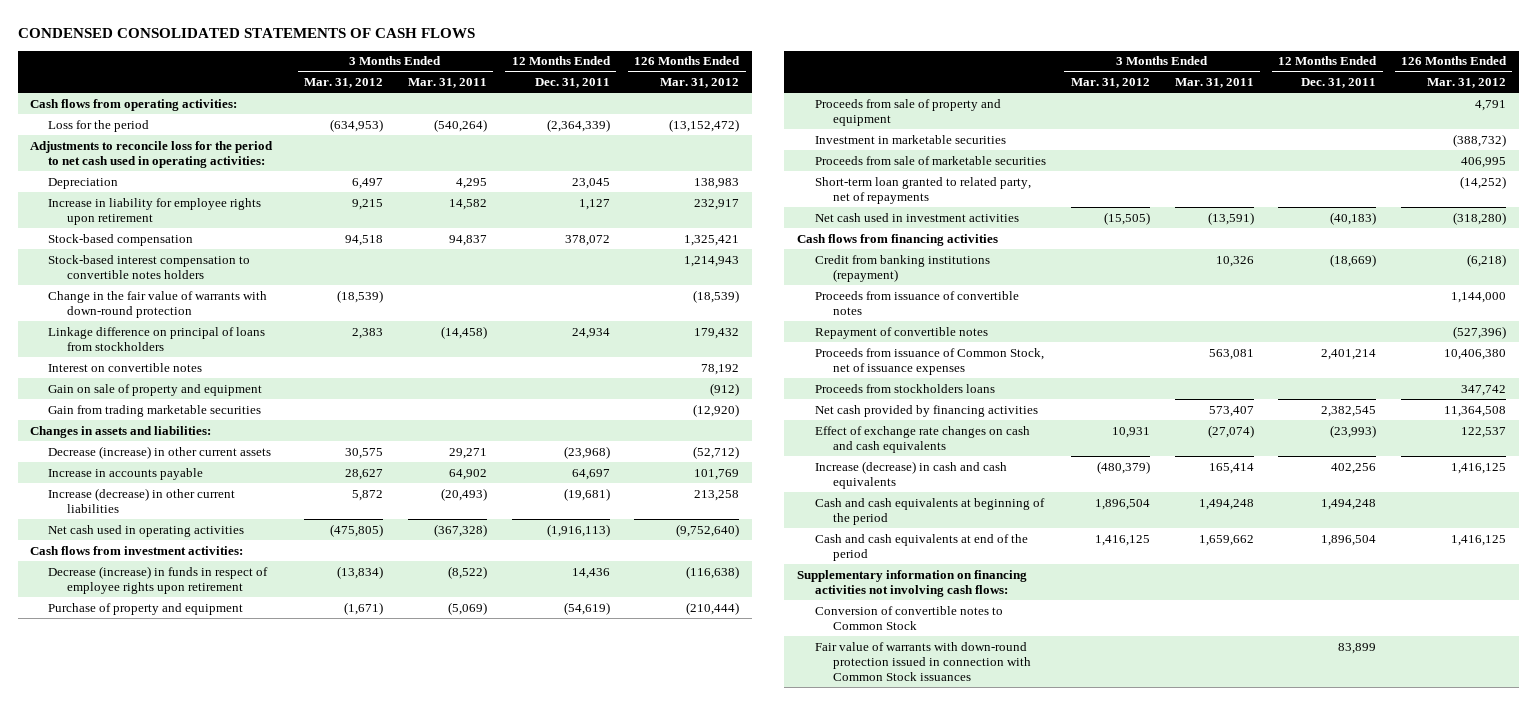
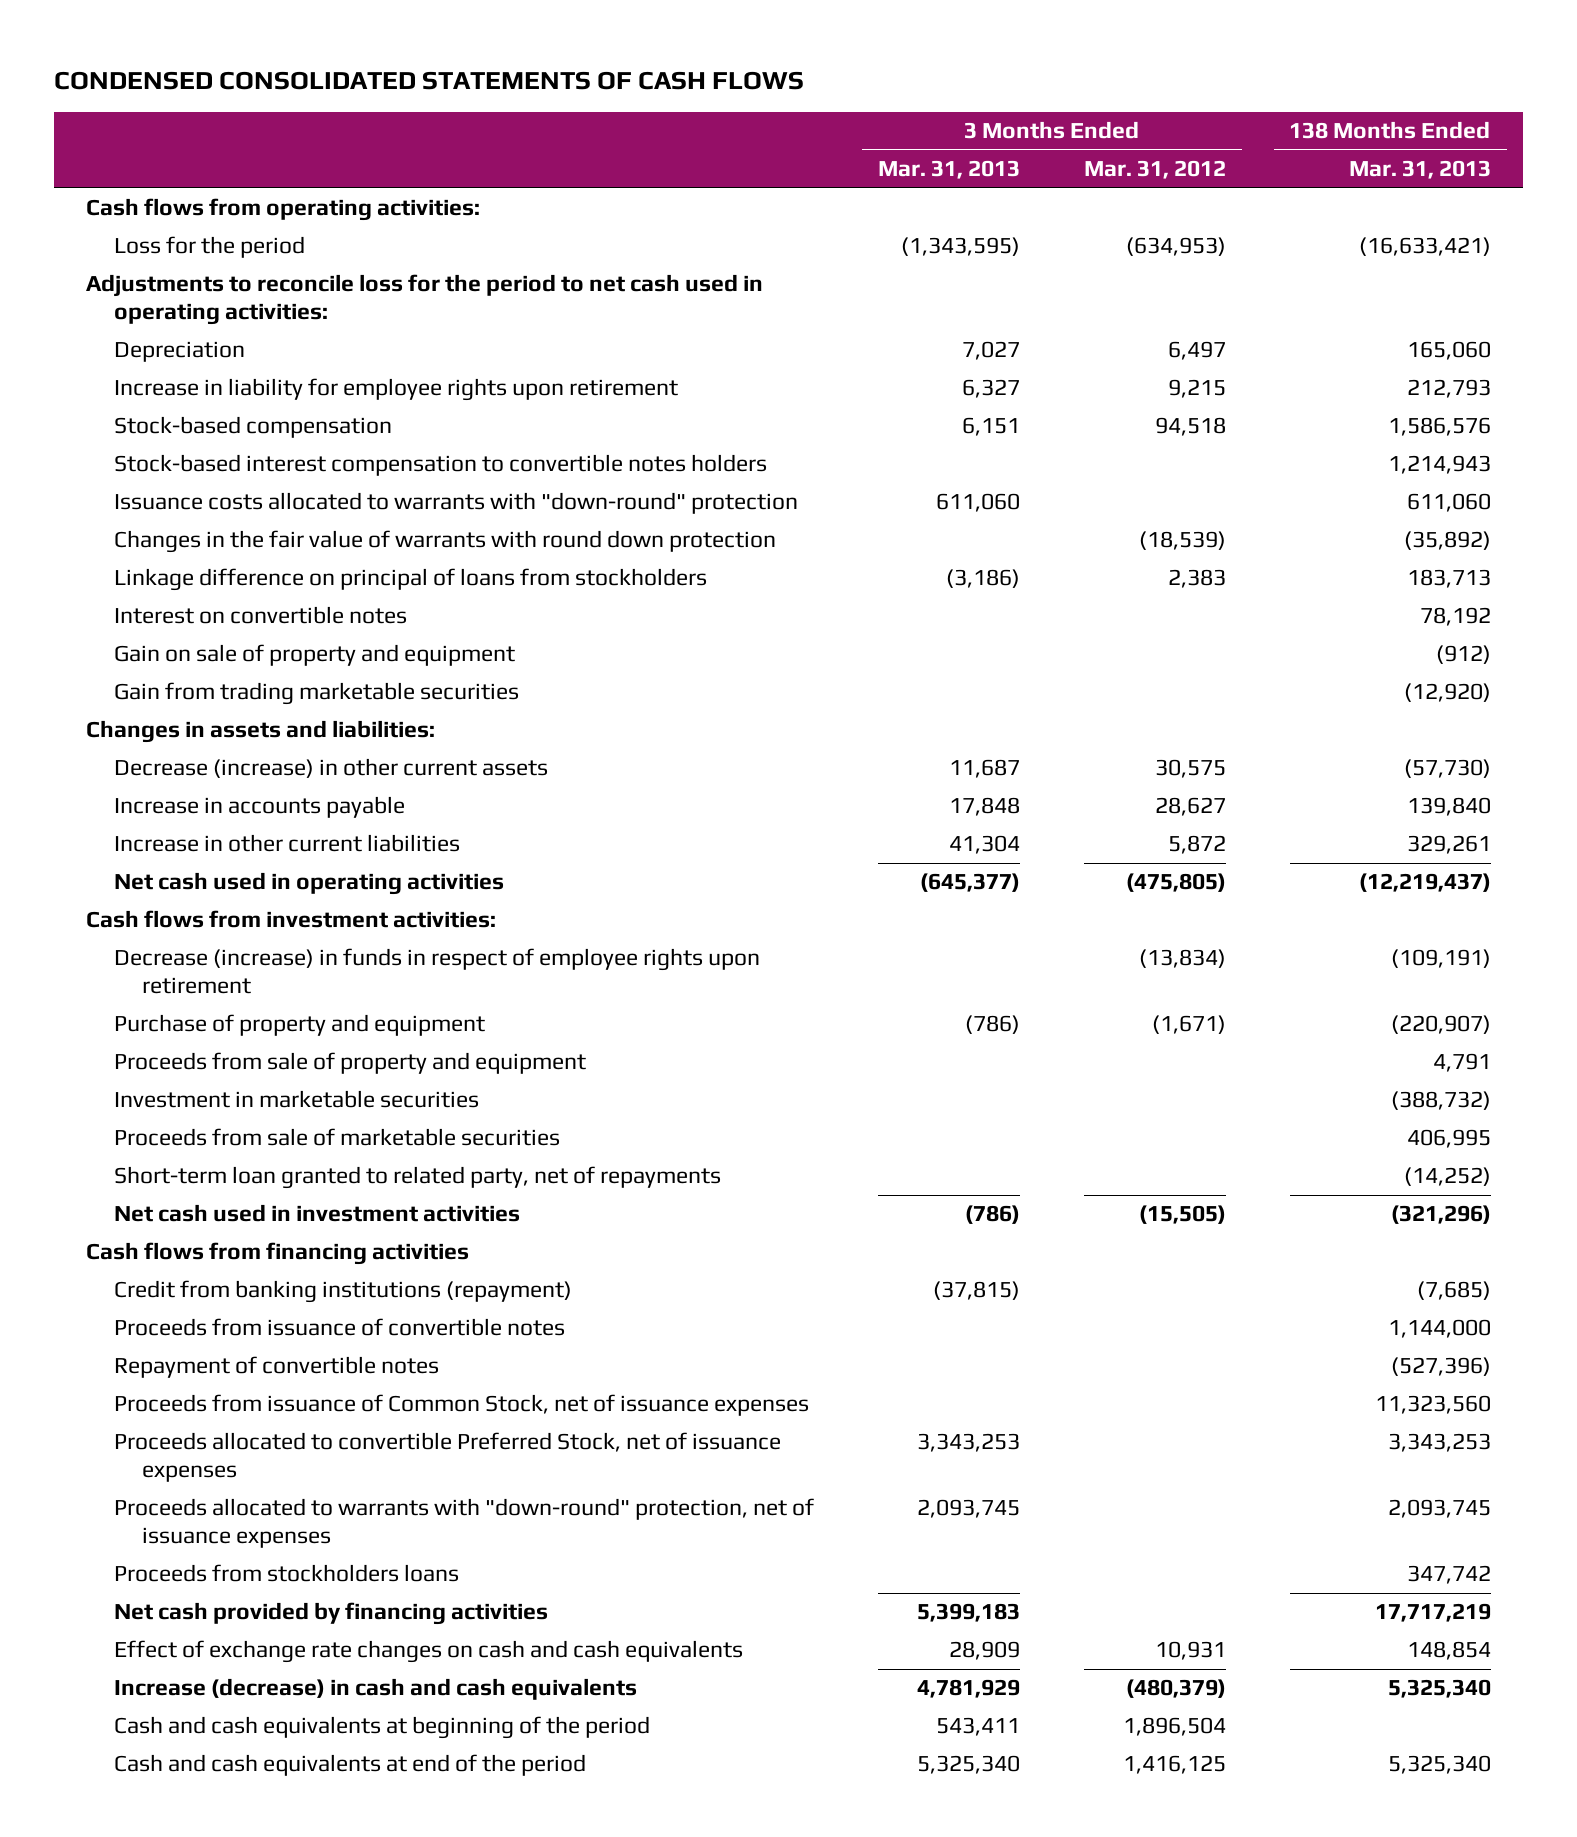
- | 3 Months Ended Mar. 31, 2012 | 3 Months Ended Mar. 31, 2011 | 12 Months Ended Dec. 31, 2011 | 126 Months Ended Mar. 31, 2012
+ | 3 Months Ended Mar. 31, 2013 | 3 Months Ended Mar. 31, 2012 | 138 Months Ended Mar. 31, 2013
- Change in the fair value of warrants with down-round protection | (18,539) | | | (18,539)
+ Issuance costs allocated to warrants with "down-round" protection | 611,060 | | 611,060
+ Changes in the fair value of warrants with round down protection | | (18,539) | (35,892)
- Increase (decrease) in other current liabilities | 5,872 | (20,493) | (19,681) | 213,258
+ Increase in other current liabilities | 41,304 | 5,872 | 329,261
+ Proceeds allocated to convertible Preferred Stock, net of issuance expenses | 3,343,253 | | 3,343,253
+ Proceeds allocated to warrants with "down-round" protection, net of issuance expenses | 2,093,745 | | 2,093,745
- Supplementary information on financing activities not involving cash flows:
- Conversion of convertible notes to Common Stock
- Fair value of warrants with down-round protection issued in connection with Common Stock issuances | | | 83,899 |

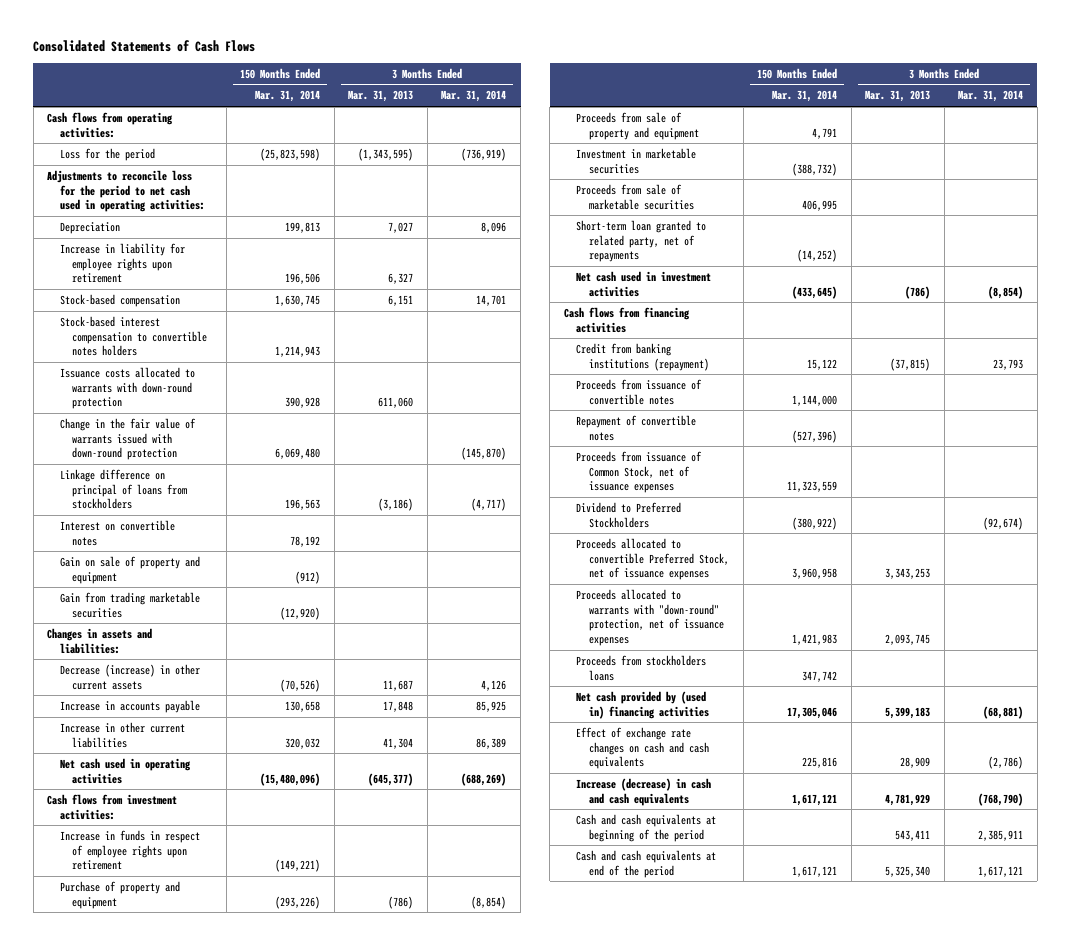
- CONDENSED CONSOLIDATED STATEMENTS OF CASH FLOWS
+ Consolidated Statements of Cash Flows
- | 3 Months Ended Mar. 31, 2013 | 3 Months Ended Mar. 31, 2012 | 138 Months Ended Mar. 31, 2013
+ | 150 Months Ended Mar. 31, 2014 | 3 Months Ended Mar. 31, 2013 | 3 Months Ended Mar. 31, 2014
- Issuance costs allocated to warrants with "down-round" protection | 611,060 | | 611,060
- Changes in the fair value of warrants with round down protection | | (18,539) | (35,892)
+ Issuance costs allocated to warrants with down-round protection | 390,928 | 611,060 |
+ Change in the fair value of warrants issued with down-round protection | 6,069,480 | | (145,870)
- Decrease (increase) in funds in respect of employee rights upon retirement | | (13,834) | (109,191)
+ Increase in funds in respect of employee rights upon retirement | (149,221) | |
+ Dividend to Preferred Stockholders | (380,922) | | (92,674)
- Net cash provided by financing activities | 5,399,183 | | 17,717,219
+ Net cash provided by (used in) financing activities | 17,305,046 | 5,399,183 | (68,881)

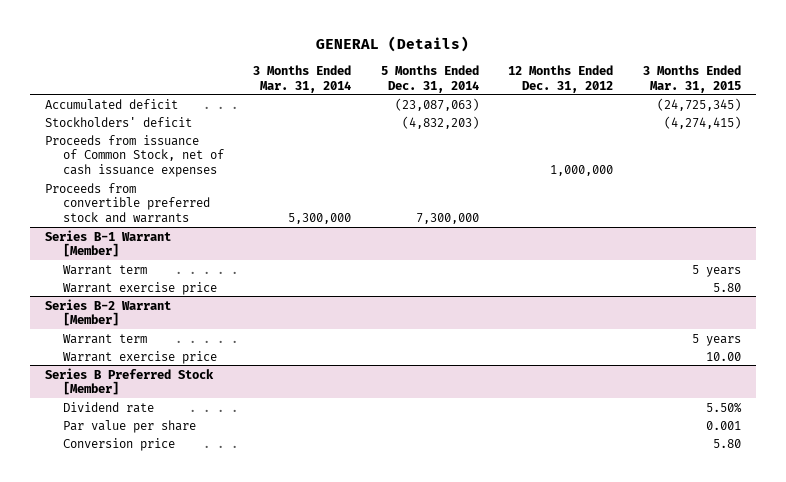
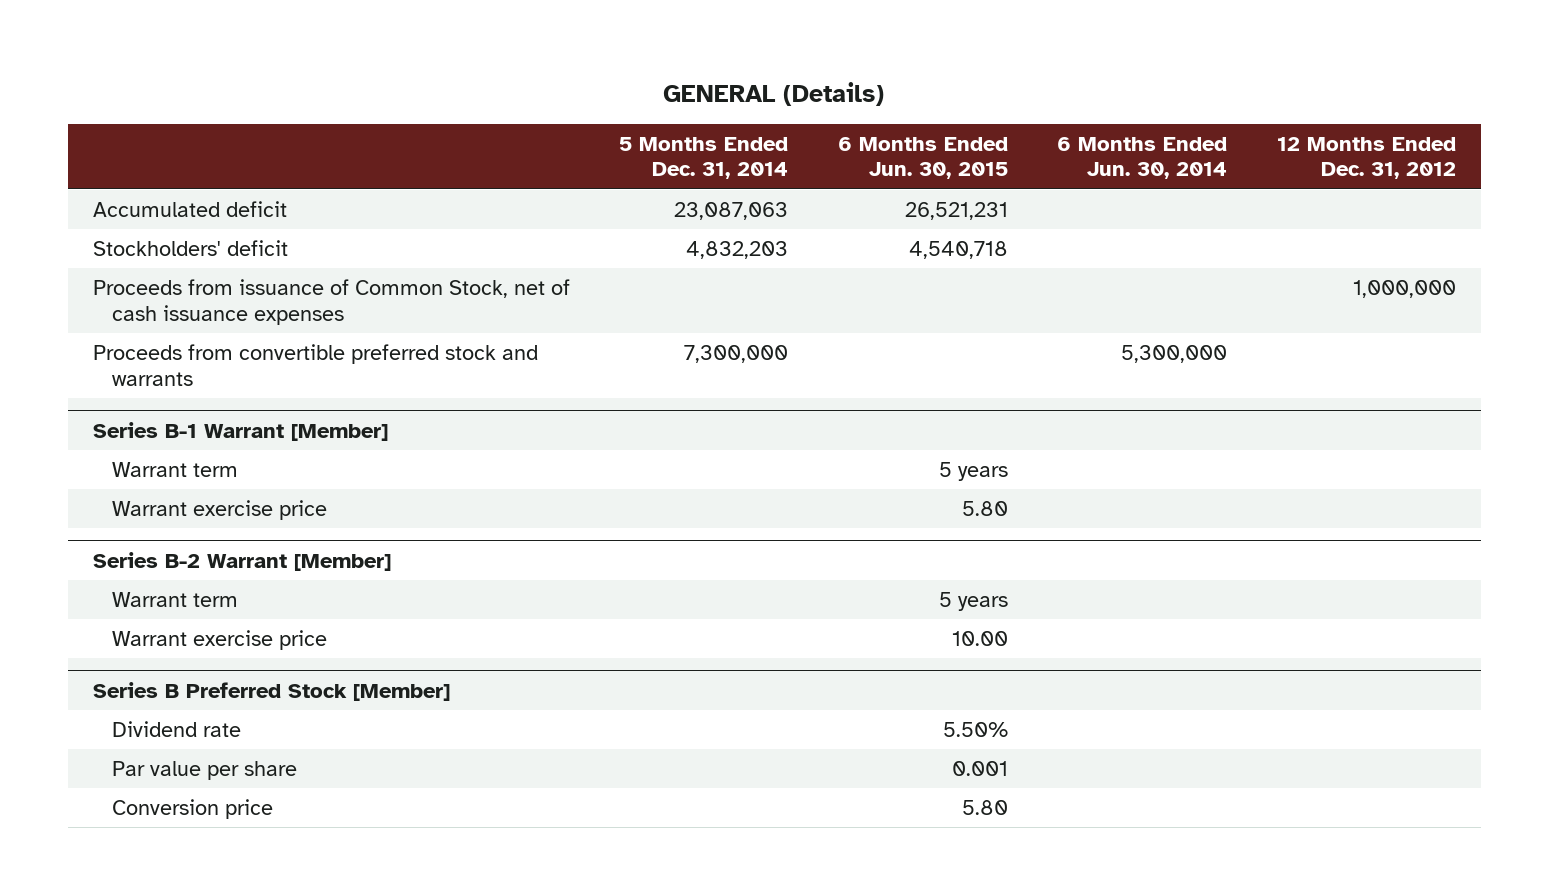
- | 3 Months Ended Mar. 31, 2014 | 5 Months Ended Dec. 31, 2014 | 12 Months Ended Dec. 31, 2012 | 3 Months Ended Mar. 31, 2015
+ | 5 Months Ended Dec. 31, 2014 | 6 Months Ended Jun. 30, 2015 | 6 Months Ended Jun. 30, 2014 | 12 Months Ended Dec. 31, 2012
- Accumulated deficit | | (23,087,063) | | (24,725,345)
- Stockholders' deficit | | (4,832,203) | | (4,274,415)
+ Accumulated deficit | 23,087,063 | 26,521,231 | |
+ Stockholders' deficit | 4,832,203 | 4,540,718 | |

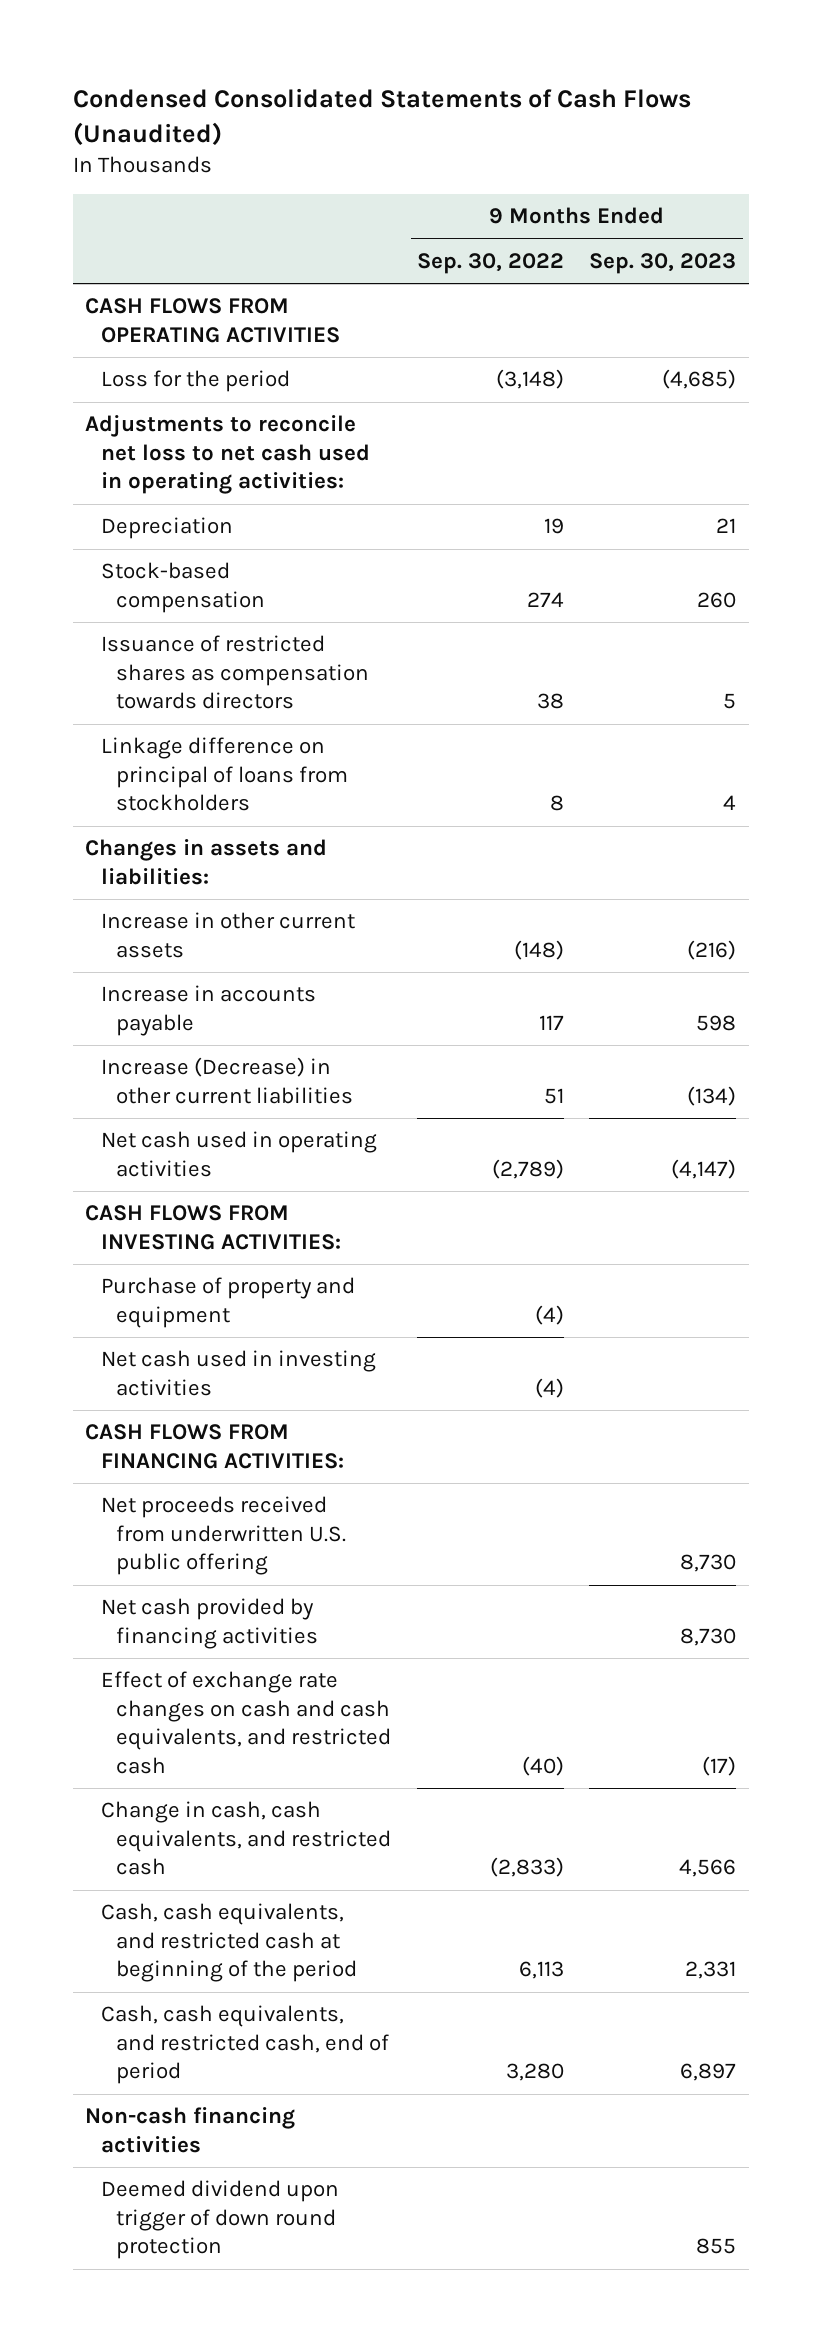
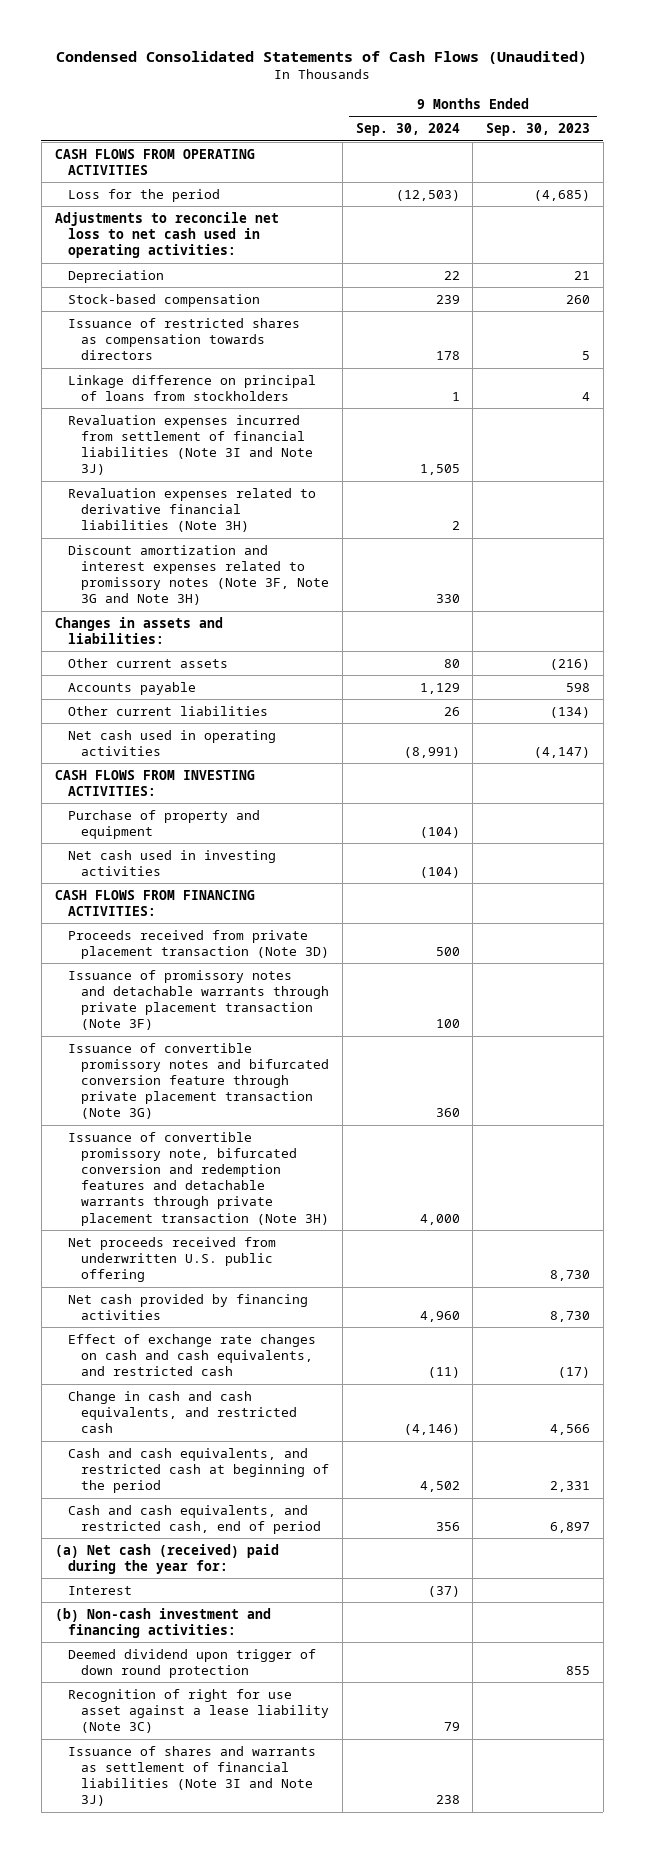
- | 9 Months Ended Sep. 30, 2022 | 9 Months Ended Sep. 30, 2023
+ | 9 Months Ended Sep. 30, 2024 | 9 Months Ended Sep. 30, 2023
+ Revaluation expenses incurred from settlement of financial liabilities (Note 3I and Note 3J) | 1,505 |
+ Revaluation expenses related to derivative financial liabilities (Note 3H) | 2 |
+ Discount amortization and interest expenses related to promissory notes (Note 3F, Note 3G and Note 3H) | 330 |
- Increase in other current assets | (148) | (216)
- Increase in accounts payable | 117 | 598
- Increase (Decrease) in other current liabilities | 51 | (134)
+ Other current assets | 80 | (216)
+ Accounts payable | 1,129 | 598
+ Other current liabilities | 26 | (134)
+ Proceeds received from private placement transaction (Note 3D) | 500 |
+ Issuance of promissory notes and detachable warrants through private placement transaction (Note 3F) | 100 |
+ Issuance of convertible promissory notes and bifurcated conversion feature through private placement transaction (Note 3G) | 360 |
+ Issuance of convertible promissory note, bifurcated conversion and redemption features and detachable warrants through private placement transaction (Note 3H) | 4,000 |
- Change in cash, cash equivalents, and restricted cash | (2,833) | 4,566
- Cash, cash equivalents, and restricted cash at beginning of the period | 6,113 | 2,331
- Cash, cash equivalents, and restricted cash, end of period | 3,280 | 6,897
- Non-cash financing activities
+ Change in cash and cash equivalents, and restricted cash | (4,146) | 4,566
+ Cash and cash equivalents, and restricted cash at beginning of the period | 4,502 | 2,331
+ Cash and cash equivalents, and restricted cash, end of period | 356 | 6,897
+ (a) Net cash (received) paid during the year for:
+ Interest | (37) |
+ (b) Non-cash investment and financing activities:
+ Recognition of right for use asset against a lease liability (Note 3C) | 79 |
+ Issuance of shares and warrants as settlement of financial liabilities (Note 3I and Note 3J) | 238 |

